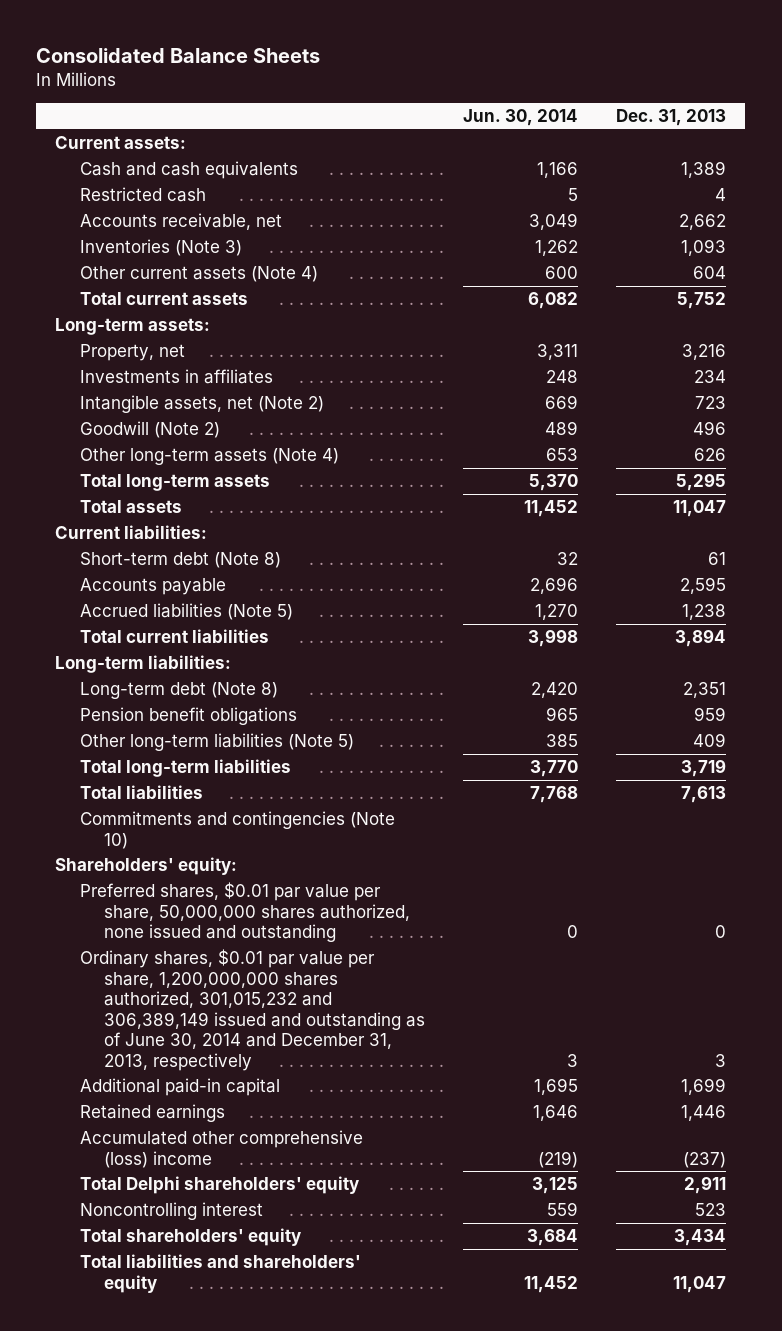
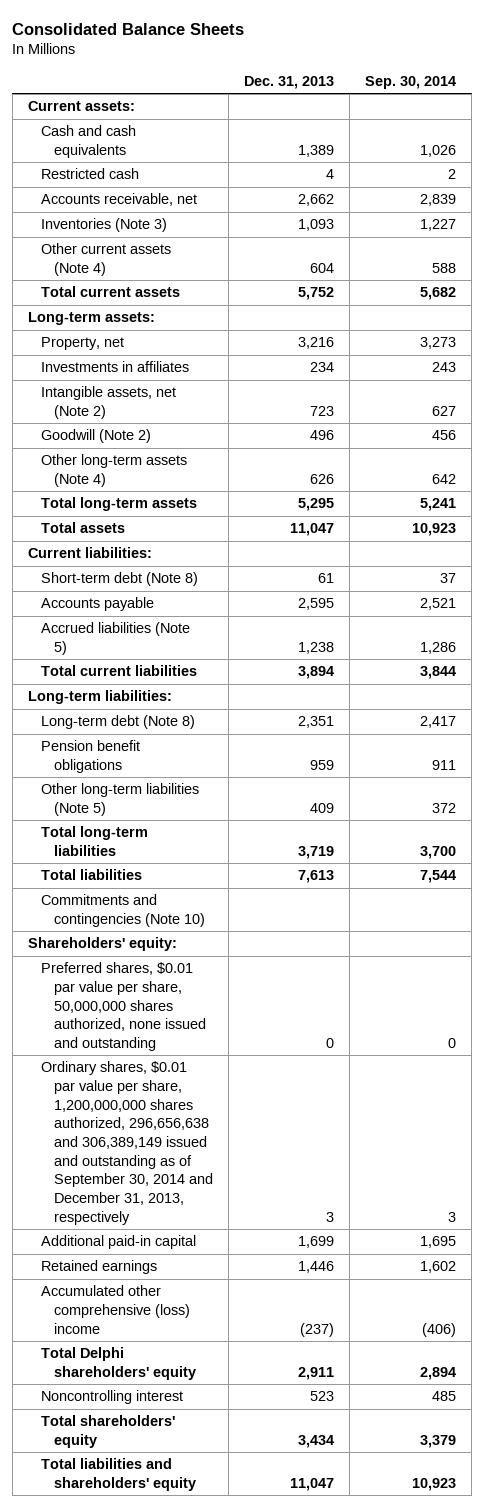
- | Jun. 30, 2014 | Dec. 31, 2013
+ | Dec. 31, 2013 | Sep. 30, 2014
- Ordinary shares, $0.01 par value per share, 1,200,000,000 shares authorized, 301,015,232 and 306,389,149 issued and outstanding as of June 30, 2014 and December 31, 2013, respectively | 3 | 3
+ Ordinary shares, $0.01 par value per share, 1,200,000,000 shares authorized, 296,656,638 and 306,389,149 issued and outstanding as of September 30, 2014 and December 31, 2013, respectively | 3 | 3

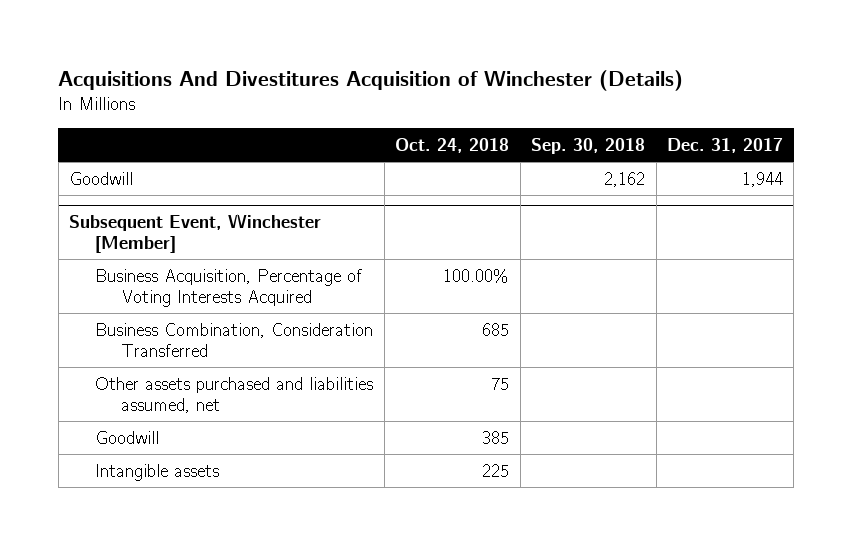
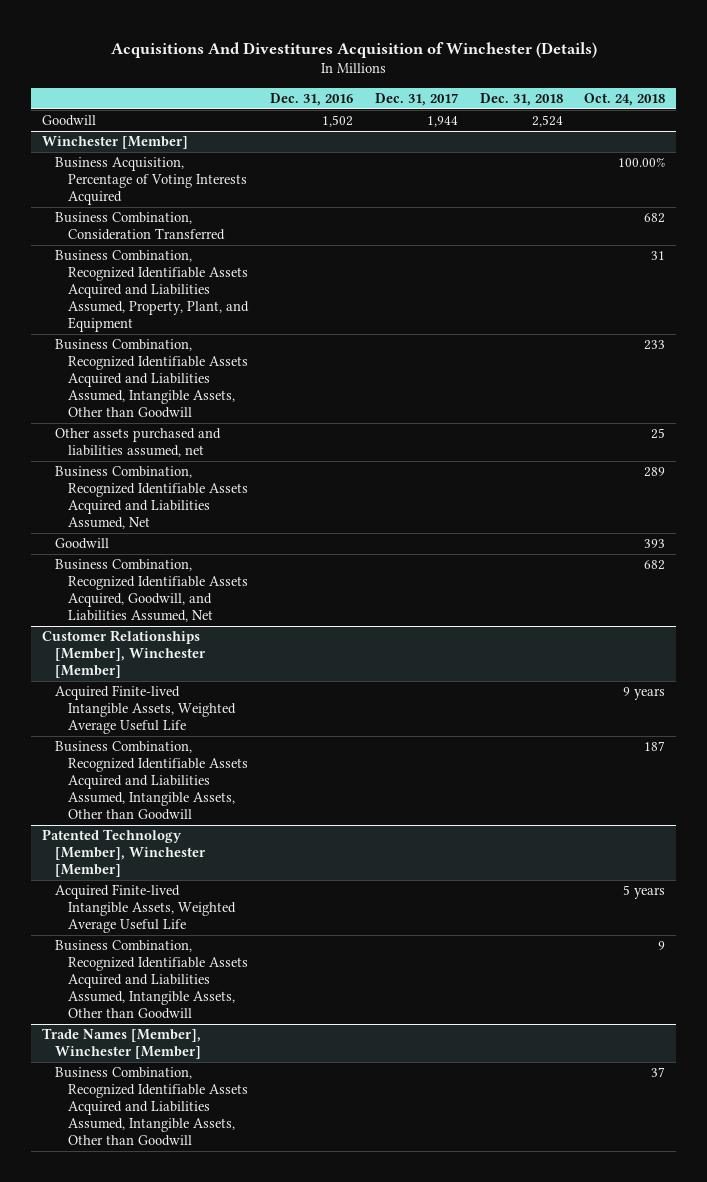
- | Oct. 24, 2018 | Sep. 30, 2018 | Dec. 31, 2017
+ | Dec. 31, 2016 | Dec. 31, 2017 | Dec. 31, 2018 | Oct. 24, 2018
- Subsequent Event, Winchester [Member]
+ Winchester [Member]
- Business Combination, Consideration Transferred | 685 | |
- Other assets purchased and liabilities assumed, net | 75 | |
- Goodwill | 385 | |
- Intangible assets | 225 | |
+ Business Combination, Consideration Transferred | | | | 682
+ Business Combination, Recognized Identifiable Assets Acquired and Liabilities Assumed, Property, Plant, and Equipment | | | | 31
+ Business Combination, Recognized Identifiable Assets Acquired and Liabilities Assumed, Intangible Assets, Other than Goodwill | | | | 233
+ Other assets purchased and liabilities assumed, net | | | | 25
+ Business Combination, Recognized Identifiable Assets Acquired and Liabilities Assumed, Net | | | | 289
+ Goodwill | | | | 393
+ Business Combination, Recognized Identifiable Assets Acquired, Goodwill, and Liabilities Assumed, Net | | | | 682
+ Customer Relationships [Member], Winchester [Member]
+ Acquired Finite-lived Intangible Assets, Weighted Average Useful Life | | | | 9 years
+ Business Combination, Recognized Identifiable Assets Acquired and Liabilities Assumed, Intangible Assets, Other than Goodwill | | | | 187
+ Patented Technology [Member], Winchester [Member]
+ Acquired Finite-lived Intangible Assets, Weighted Average Useful Life | | | | 5 years
+ Business Combination, Recognized Identifiable Assets Acquired and Liabilities Assumed, Intangible Assets, Other than Goodwill | | | | 9
+ Trade Names [Member], Winchester [Member]
+ Business Combination, Recognized Identifiable Assets Acquired and Liabilities Assumed, Intangible Assets, Other than Goodwill | | | | 37

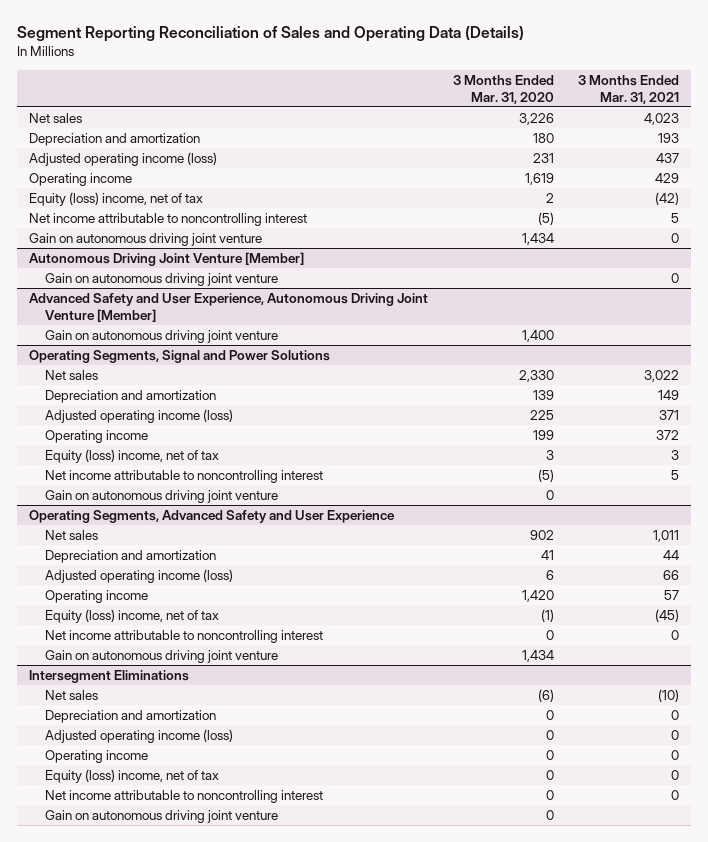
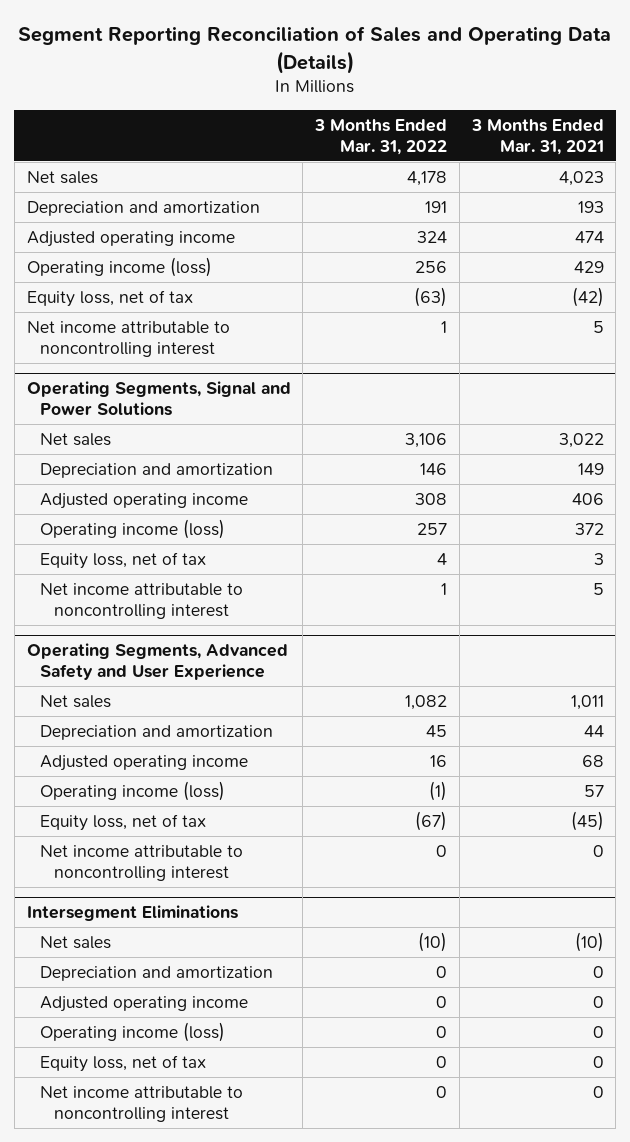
- | 3 Months Ended Mar. 31, 2020 | 3 Months Ended Mar. 31, 2021
+ | 3 Months Ended Mar. 31, 2022 | 3 Months Ended Mar. 31, 2021
- Adjusted operating income (loss) | 231 | 437
- Operating income | 1,619 | 429
- Equity (loss) income, net of tax | 2 | (42)
+ Adjusted operating income | 324 | 474
+ Operating income (loss) | 256 | 429
+ Equity loss, net of tax | (63) | (42)
- Gain on autonomous driving joint venture | 1,434 | 0
- Autonomous Driving Joint Venture [Member]
- Gain on autonomous driving joint venture | | 0
- Advanced Safety and User Experience, Autonomous Driving Joint Venture [Member]
- Gain on autonomous driving joint venture | 1,400 |
@ Operating Segments, Signal and Power Solutions
- Adjusted operating income (loss) | 225 | 371
- Operating income | 199 | 372
- Equity (loss) income, net of tax | 3 | 3
+ Adjusted operating income | 308 | 406
+ Operating income (loss) | 257 | 372
+ Equity loss, net of tax | 4 | 3
- Gain on autonomous driving joint venture | 0 |
@ Operating Segments, Advanced Safety and User Experience
- Adjusted operating income (loss) | 6 | 66
- Operating income | 1,420 | 57
- Equity (loss) income, net of tax | (1) | (45)
+ Adjusted operating income | 16 | 68
+ Operating income (loss) | (1) | 57
+ Equity loss, net of tax | (67) | (45)
- Gain on autonomous driving joint venture | 1,434 |
@ Intersegment Eliminations
- Adjusted operating income (loss) | 0 | 0
- Operating income | 0 | 0
- Equity (loss) income, net of tax | 0 | 0
+ Adjusted operating income | 0 | 0
+ Operating income (loss) | 0 | 0
+ Equity loss, net of tax | 0 | 0
- Gain on autonomous driving joint venture | 0 |

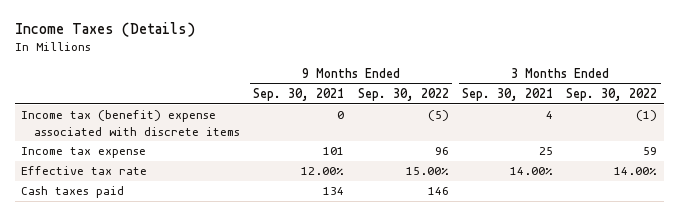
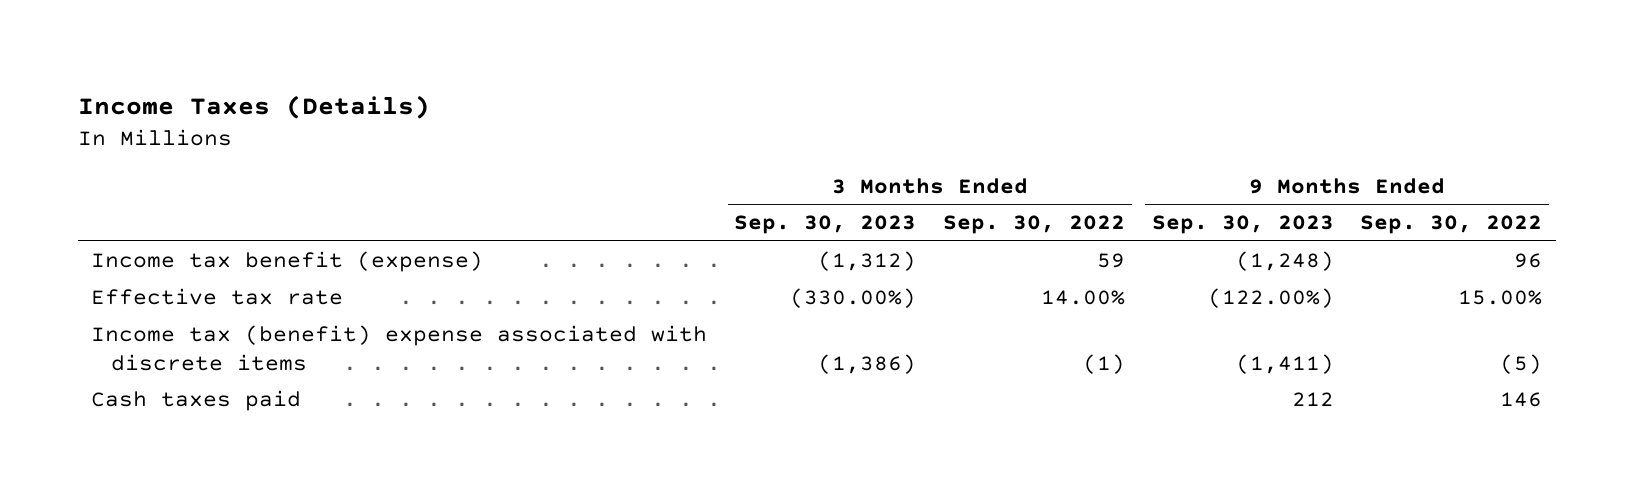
- | 9 Months Ended Sep. 30, 2021 | 9 Months Ended Sep. 30, 2022 | 3 Months Ended Sep. 30, 2021 | 3 Months Ended Sep. 30, 2022
+ | 3 Months Ended Sep. 30, 2023 | 3 Months Ended Sep. 30, 2022 | 9 Months Ended Sep. 30, 2023 | 9 Months Ended Sep. 30, 2022
- Income tax expense | 101 | 96 | 25 | 59
+ Income tax benefit (expense) | (1,312) | 59 | (1,248) | 96
moved down: Income tax (benefit) expense associated with discrete items | (1,386) | (1) | (1,411) | (5)

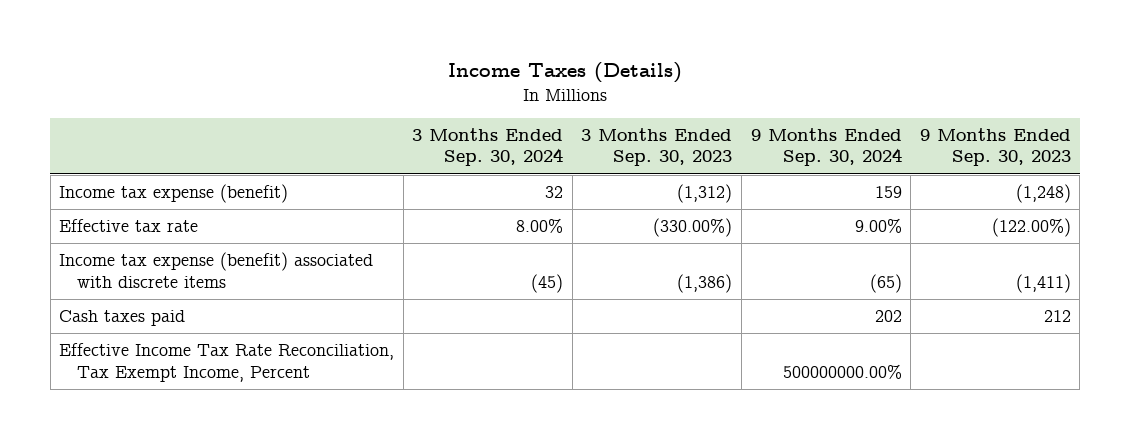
- | 3 Months Ended Sep. 30, 2023 | 3 Months Ended Sep. 30, 2022 | 9 Months Ended Sep. 30, 2023 | 9 Months Ended Sep. 30, 2022
+ | 3 Months Ended Sep. 30, 2024 | 3 Months Ended Sep. 30, 2023 | 9 Months Ended Sep. 30, 2024 | 9 Months Ended Sep. 30, 2023
- Income tax benefit (expense) | (1,312) | 59 | (1,248) | 96
+ Income tax expense (benefit) | 32 | (1,312) | 159 | (1,248)
- Income tax (benefit) expense associated with discrete items | (1,386) | (1) | (1,411) | (5)
+ Income tax expense (benefit) associated with discrete items | (45) | (1,386) | (65) | (1,411)
+ Effective Income Tax Rate Reconciliation, Tax Exempt Income, Percent | | | 500000000.00% |

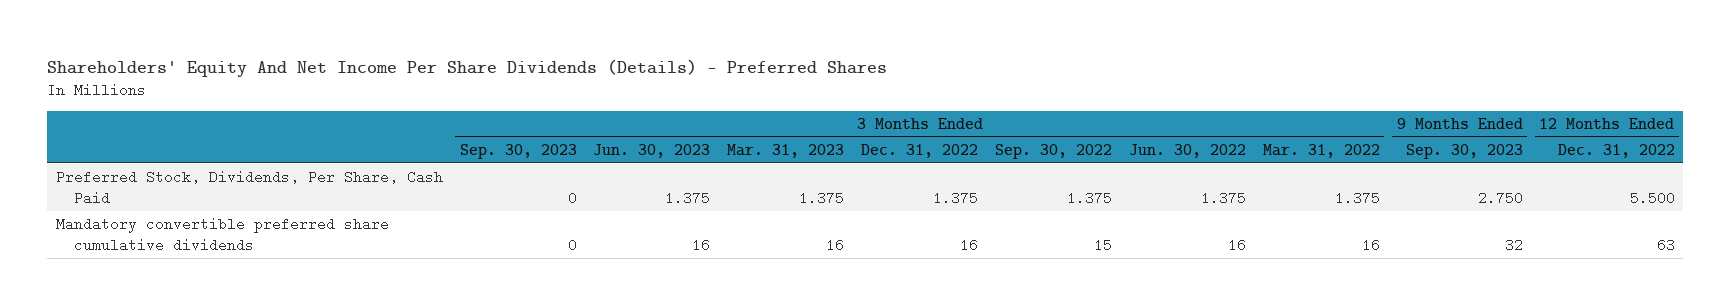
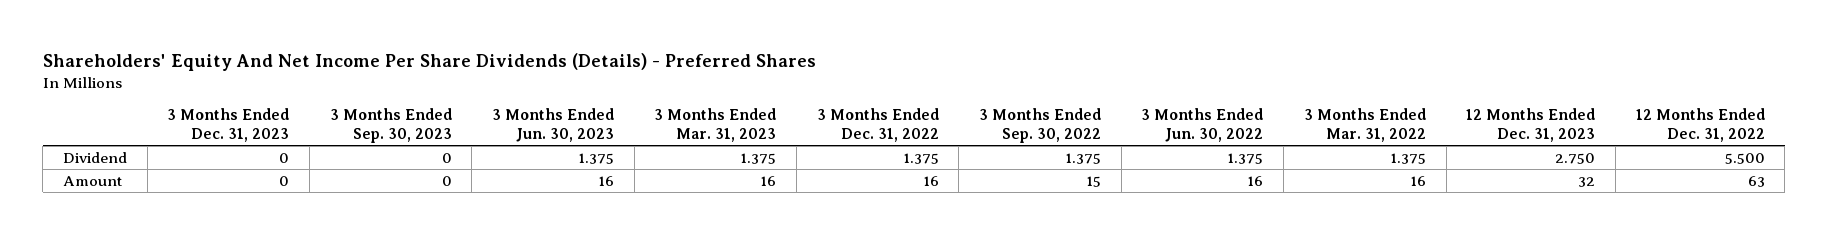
- | 3 Months Ended Sep. 30, 2023 | 3 Months Ended Jun. 30, 2023 | 3 Months Ended Mar. 31, 2023 | 3 Months Ended Dec. 31, 2022 | 3 Months Ended Sep. 30, 2022 | 3 Months Ended Jun. 30, 2022 | 3 Months Ended Mar. 31, 2022 | 9 Months Ended Sep. 30, 2023 | 12 Months Ended Dec. 31, 2022
+ | 3 Months Ended Dec. 31, 2023 | 3 Months Ended Sep. 30, 2023 | 3 Months Ended Jun. 30, 2023 | 3 Months Ended Mar. 31, 2023 | 3 Months Ended Dec. 31, 2022 | 3 Months Ended Sep. 30, 2022 | 3 Months Ended Jun. 30, 2022 | 3 Months Ended Mar. 31, 2022 | 12 Months Ended Dec. 31, 2023 | 12 Months Ended Dec. 31, 2022
- Preferred Stock, Dividends, Per Share, Cash Paid | 0 | 1.375 | 1.375 | 1.375 | 1.375 | 1.375 | 1.375 | 2.750 | 5.500
- Mandatory convertible preferred share cumulative dividends | 0 | 16 | 16 | 16 | 15 | 16 | 16 | 32 | 63
+ Dividend | 0 | 0 | 1.375 | 1.375 | 1.375 | 1.375 | 1.375 | 1.375 | 2.750 | 5.500
+ Amount | 0 | 0 | 16 | 16 | 16 | 15 | 16 | 16 | 32 | 63

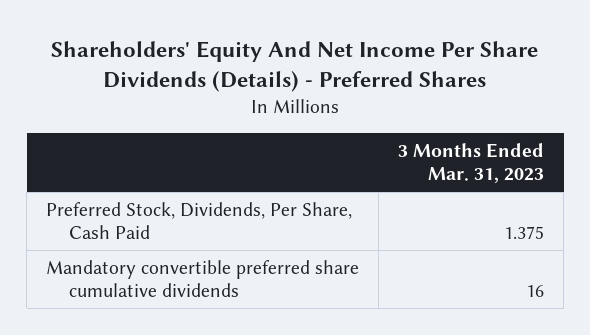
- | 3 Months Ended Dec. 31, 2023 | 3 Months Ended Sep. 30, 2023 | 3 Months Ended Jun. 30, 2023 | 3 Months Ended Mar. 31, 2023 | 3 Months Ended Dec. 31, 2022 | 3 Months Ended Sep. 30, 2022 | 3 Months Ended Jun. 30, 2022 | 3 Months Ended Mar. 31, 2022 | 12 Months Ended Dec. 31, 2023 | 12 Months Ended Dec. 31, 2022
+ | 3 Months Ended Mar. 31, 2023
- Dividend | 0 | 0 | 1.375 | 1.375 | 1.375 | 1.375 | 1.375 | 1.375 | 2.750 | 5.500
- Amount | 0 | 0 | 16 | 16 | 16 | 15 | 16 | 16 | 32 | 63
+ Preferred Stock, Dividends, Per Share, Cash Paid | 1.375
+ Mandatory convertible preferred share cumulative dividends | 16

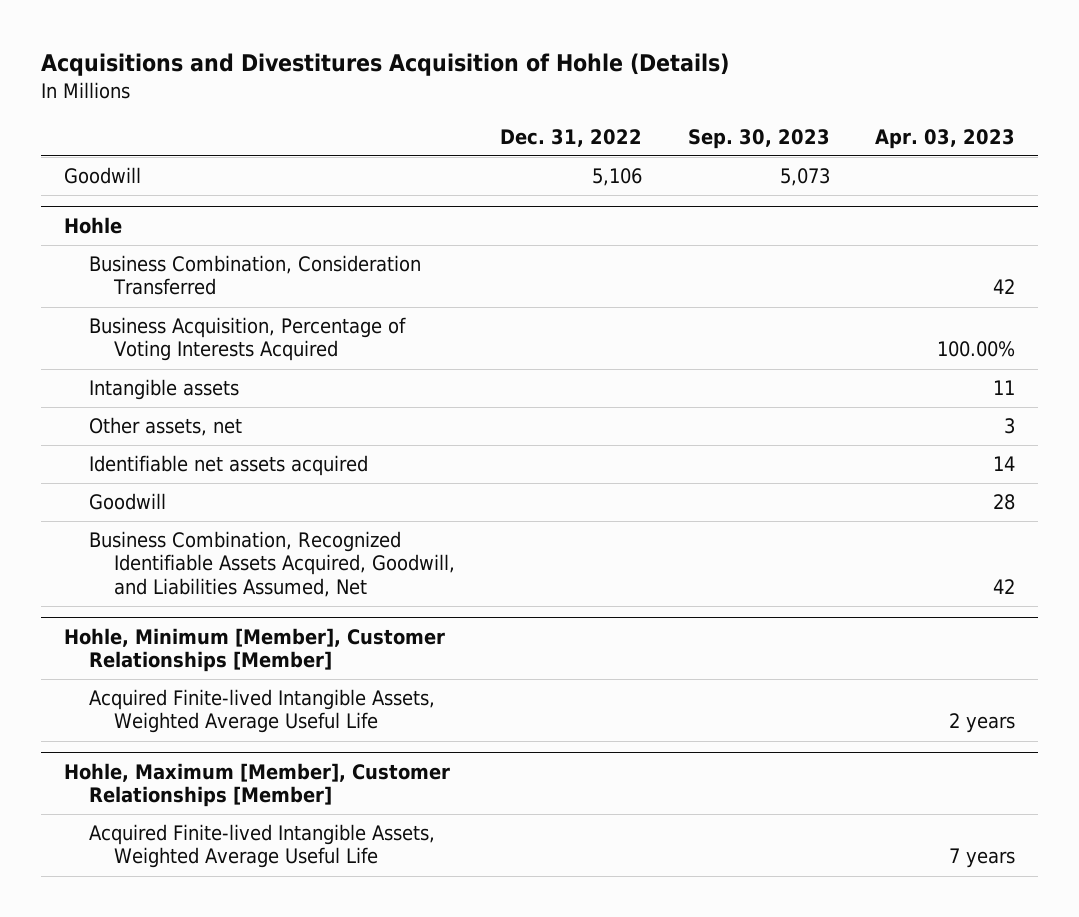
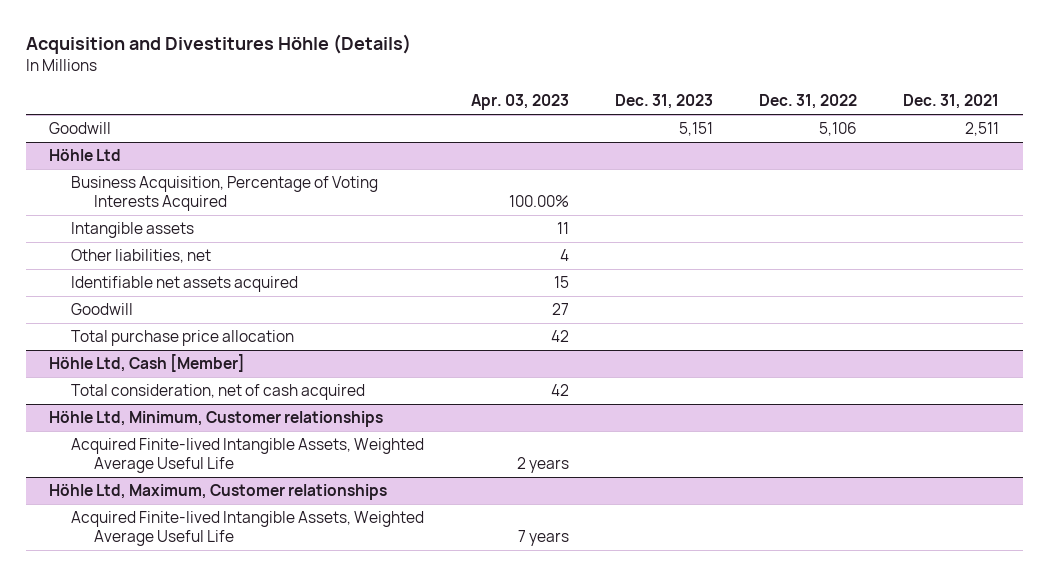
- Acquisitions and Divestitures Acquisition of Hohle (Details)
+ Acquisition and Divestitures Höhle (Details)
- | Dec. 31, 2022 | Sep. 30, 2023 | Apr. 03, 2023
+ | Apr. 03, 2023 | Dec. 31, 2023 | Dec. 31, 2022 | Dec. 31, 2021
- Hohle
- Business Combination, Consideration Transferred | | | 42
+ Höhle Ltd
- Other assets, net | | | 3
- Identifiable net assets acquired | | | 14
- Goodwill | | | 28
- Business Combination, Recognized Identifiable Assets Acquired, Goodwill, and Liabilities Assumed, Net | | | 42
- Hohle, Minimum [Member], Customer Relationships [Member]
+ Other liabilities, net | 4 | | |
+ Identifiable net assets acquired | 15 | | |
+ Goodwill | 27 | | |
+ Total purchase price allocation | 42 | | |
+ Höhle Ltd, Cash [Member]
+ Total consideration, net of cash acquired | 42 | | |
+ Höhle Ltd, Minimum, Customer relationships
- Hohle, Maximum [Member], Customer Relationships [Member]
+ Höhle Ltd, Maximum, Customer relationships

